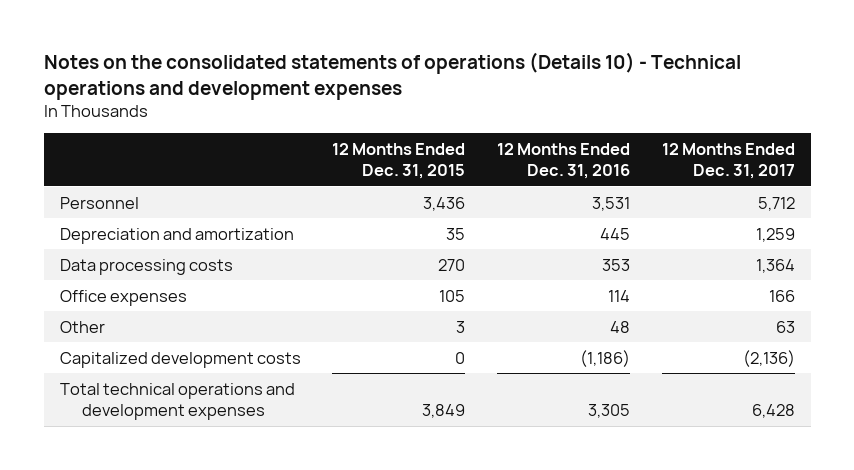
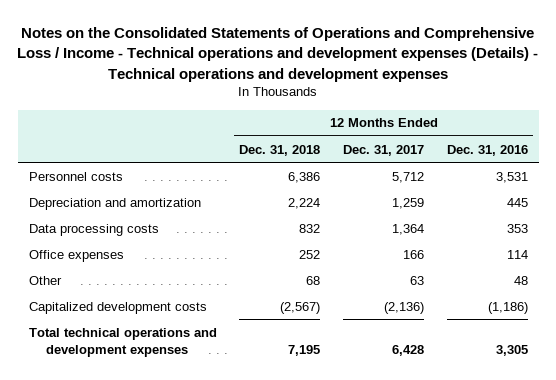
- Notes on the consolidated statements of operations (Details 10) - Technical operations and development expenses
+ Notes on the Consolidated Statements of Operations and Comprehensive Loss / Income - Technical operations and development expenses (Details) - Technical operations and development expenses
- | 12 Months Ended Dec. 31, 2015 | 12 Months Ended Dec. 31, 2016 | 12 Months Ended Dec. 31, 2017
+ | 12 Months Ended Dec. 31, 2018 | 12 Months Ended Dec. 31, 2017 | 12 Months Ended Dec. 31, 2016
- Personnel | 3,436 | 3,531 | 5,712
+ Personnel costs | 6,386 | 5,712 | 3,531

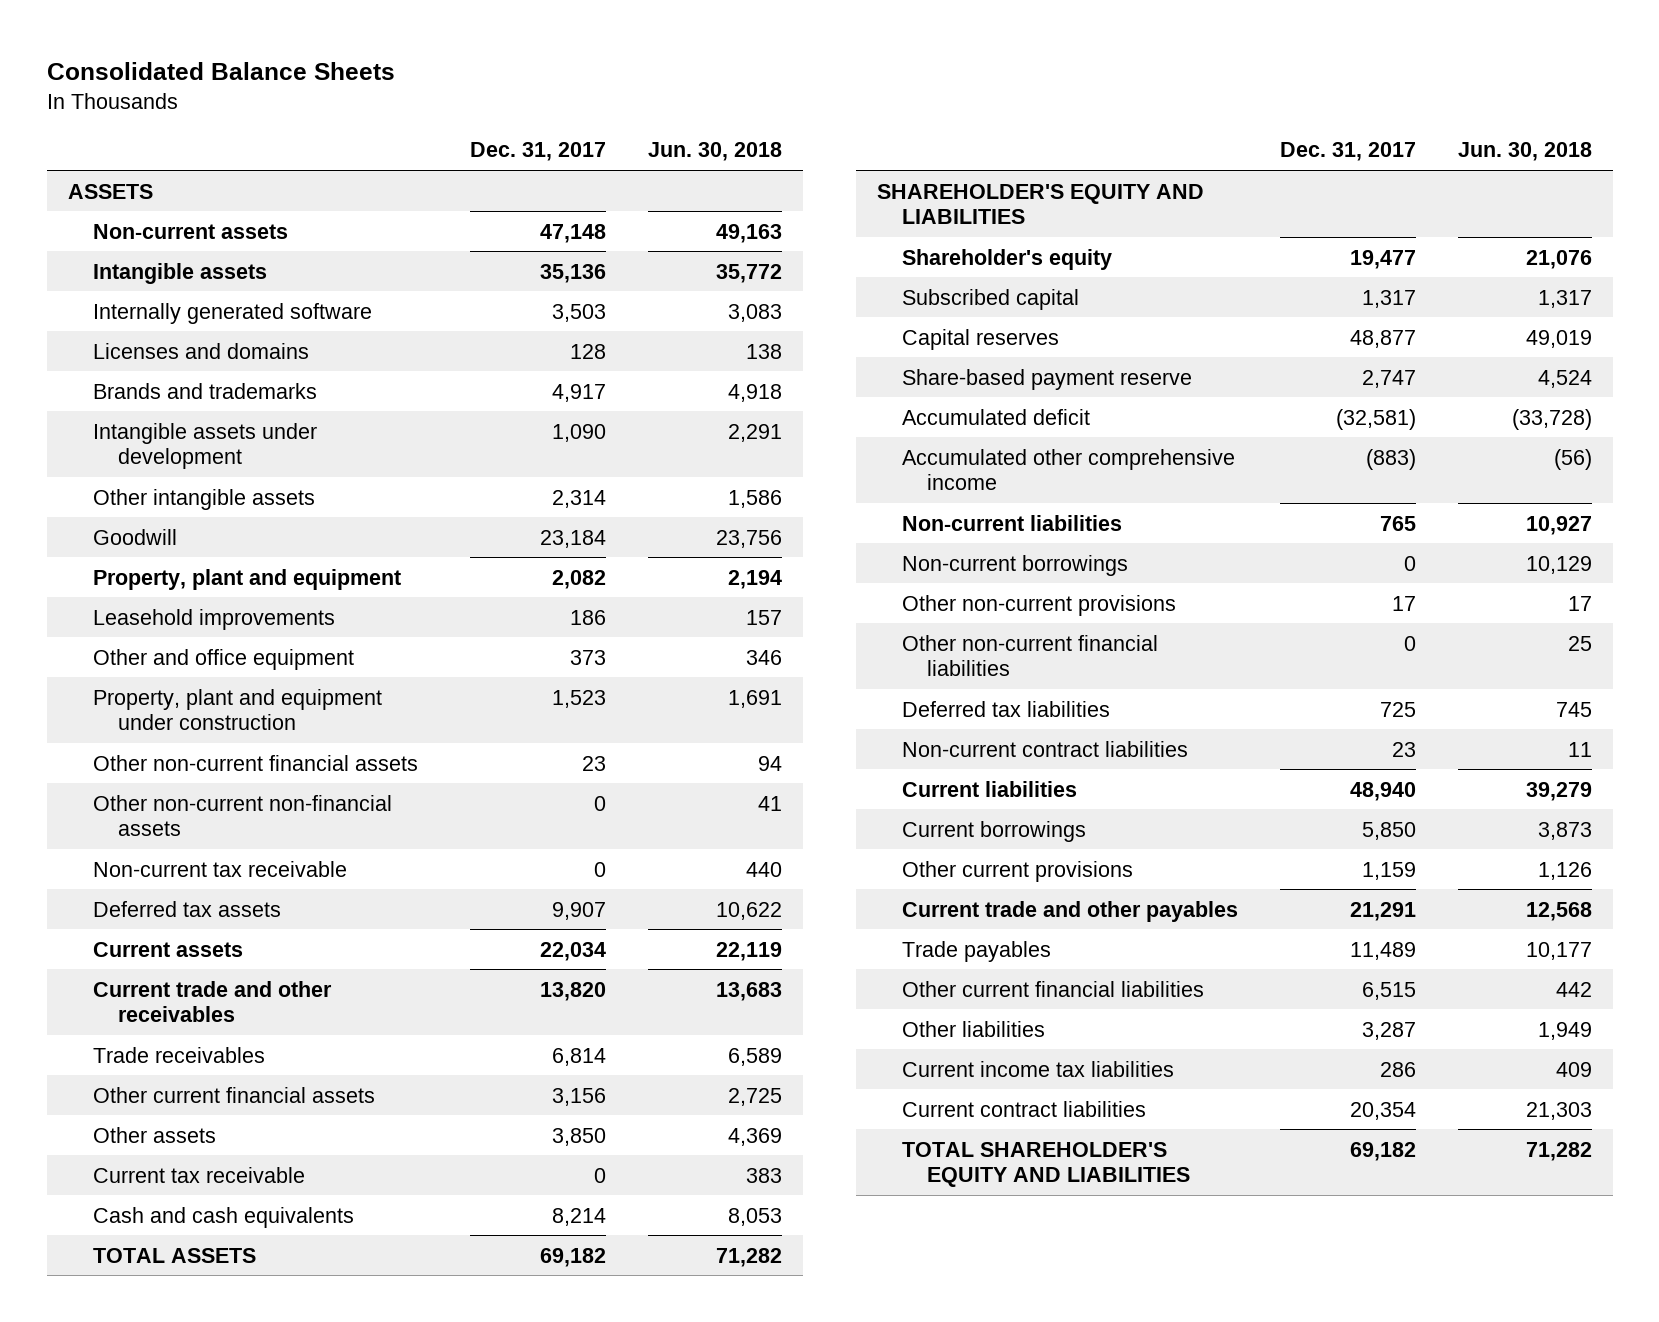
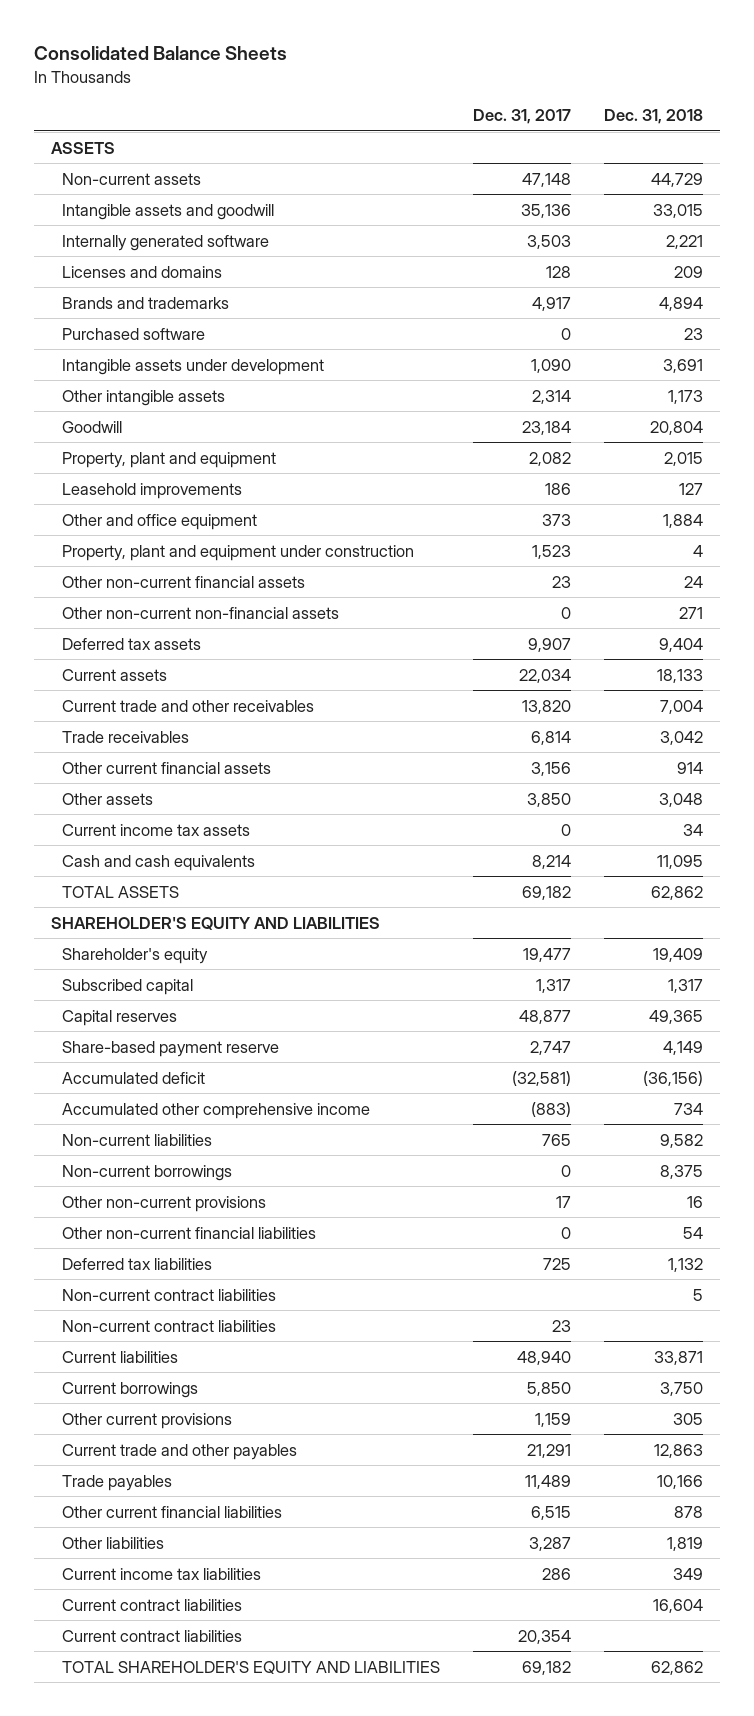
- | Dec. 31, 2017 | Jun. 30, 2018
+ | Dec. 31, 2017 | Dec. 31, 2018
- Intangible assets | 35,136 | 35,772
+ Intangible assets and goodwill | 35,136 | 33,015
+ Purchased software | 0 | 23
- Non-current tax receivable | 0 | 440
- Current tax receivable | 0 | 383
+ Current income tax assets | 0 | 34
+ Non-current contract liabilities | | 5
+ Current contract liabilities | | 16,604

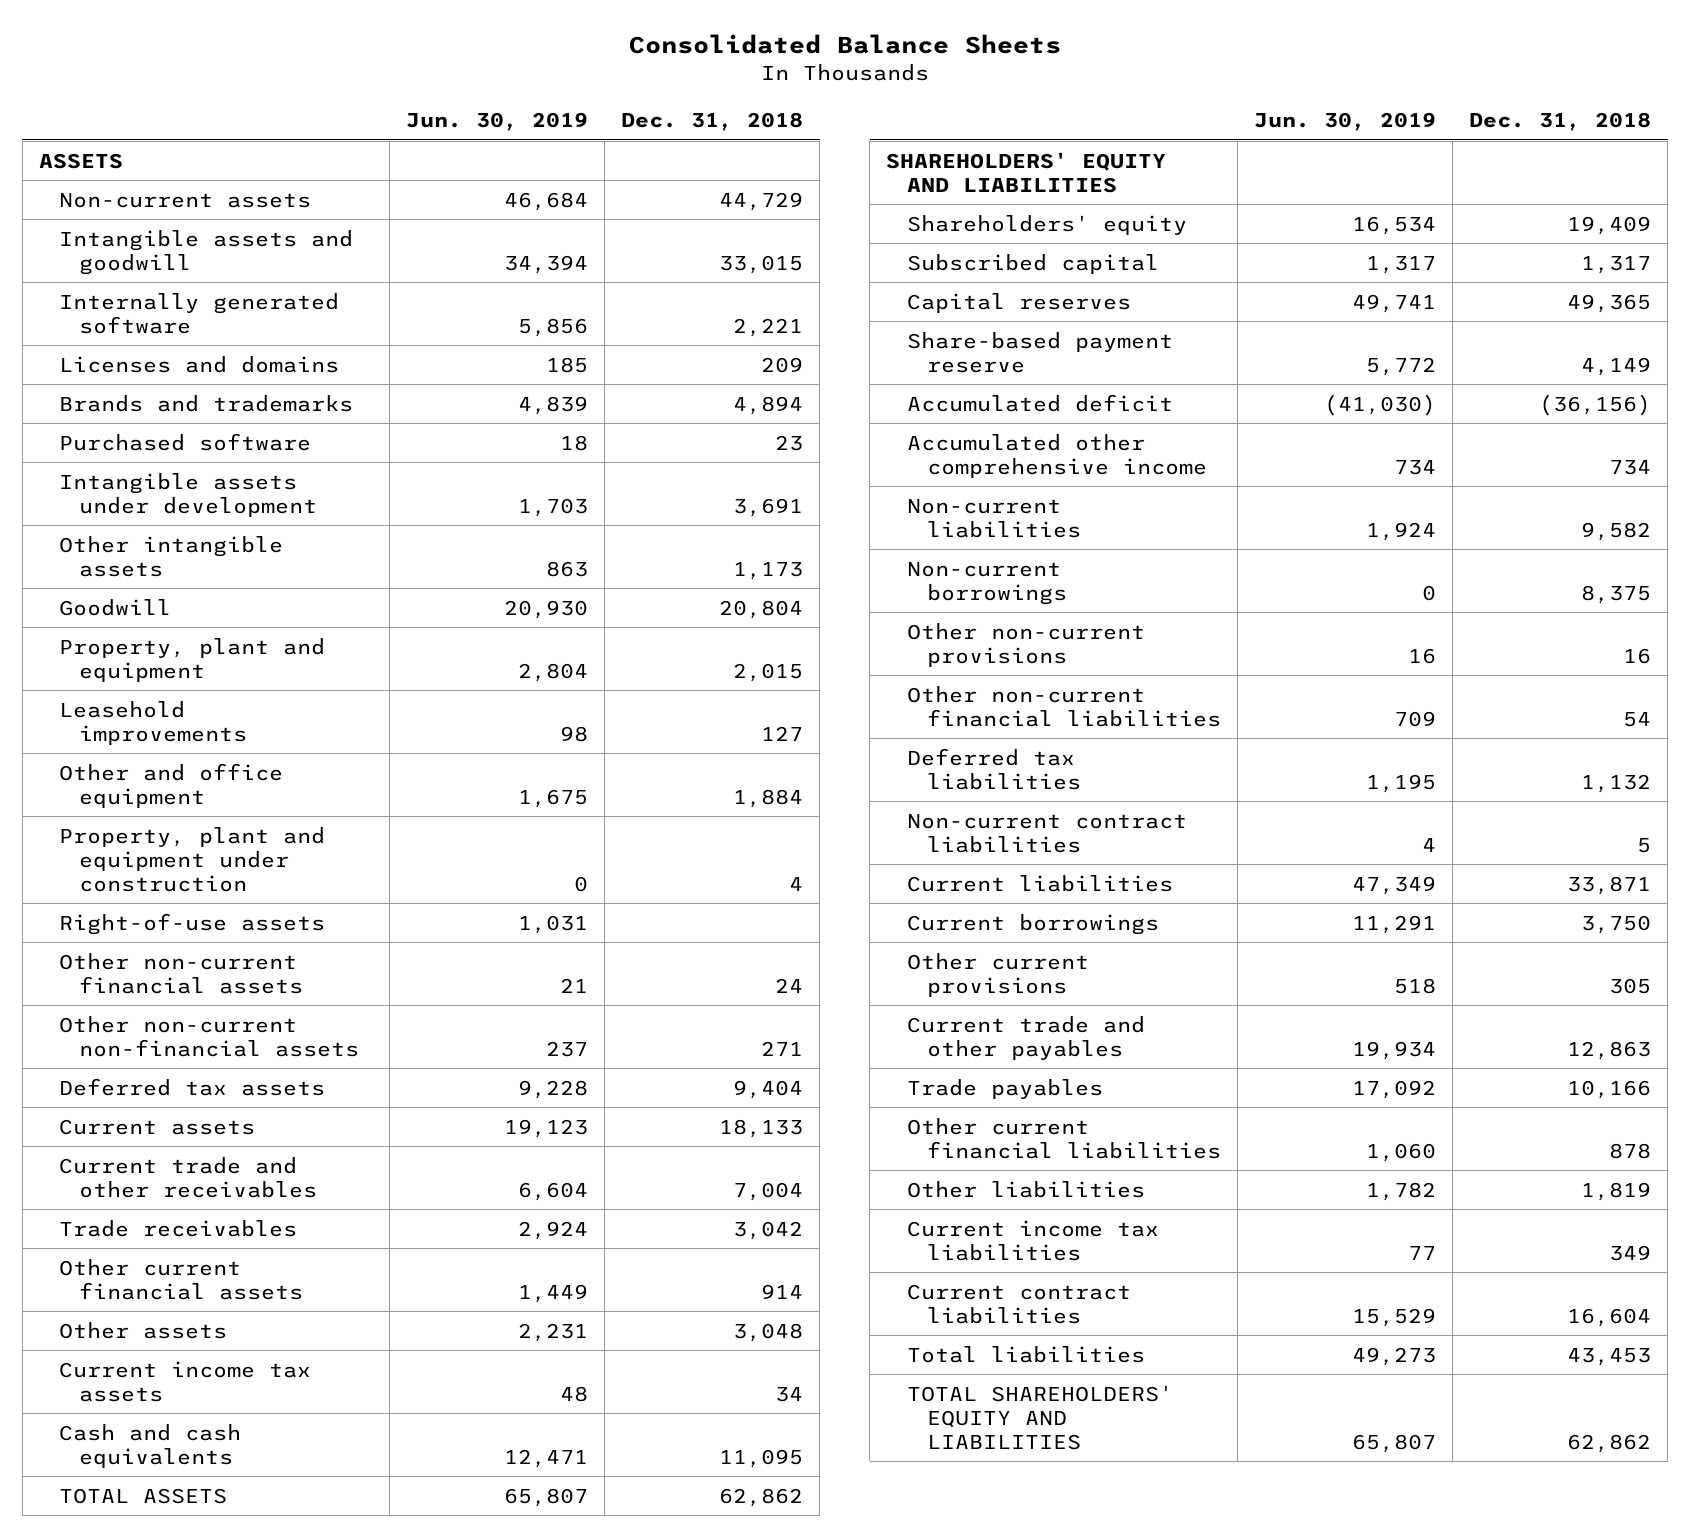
- | Dec. 31, 2017 | Dec. 31, 2018
+ | Jun. 30, 2019 | Dec. 31, 2018
+ Right-of-use assets | 1,031 |
- SHAREHOLDER'S EQUITY AND LIABILITIES
- Shareholder's equity | 19,477 | 19,409
+ SHAREHOLDERS' EQUITY AND LIABILITIES
+ Shareholders' equity | 16,534 | 19,409
- Non-current contract liabilities | 23 |
- Current contract liabilities | 20,354 |
- TOTAL SHAREHOLDER'S EQUITY AND LIABILITIES | 69,182 | 62,862
+ Total liabilities | 49,273 | 43,453
+ TOTAL SHAREHOLDERS' EQUITY AND LIABILITIES | 65,807 | 62,862

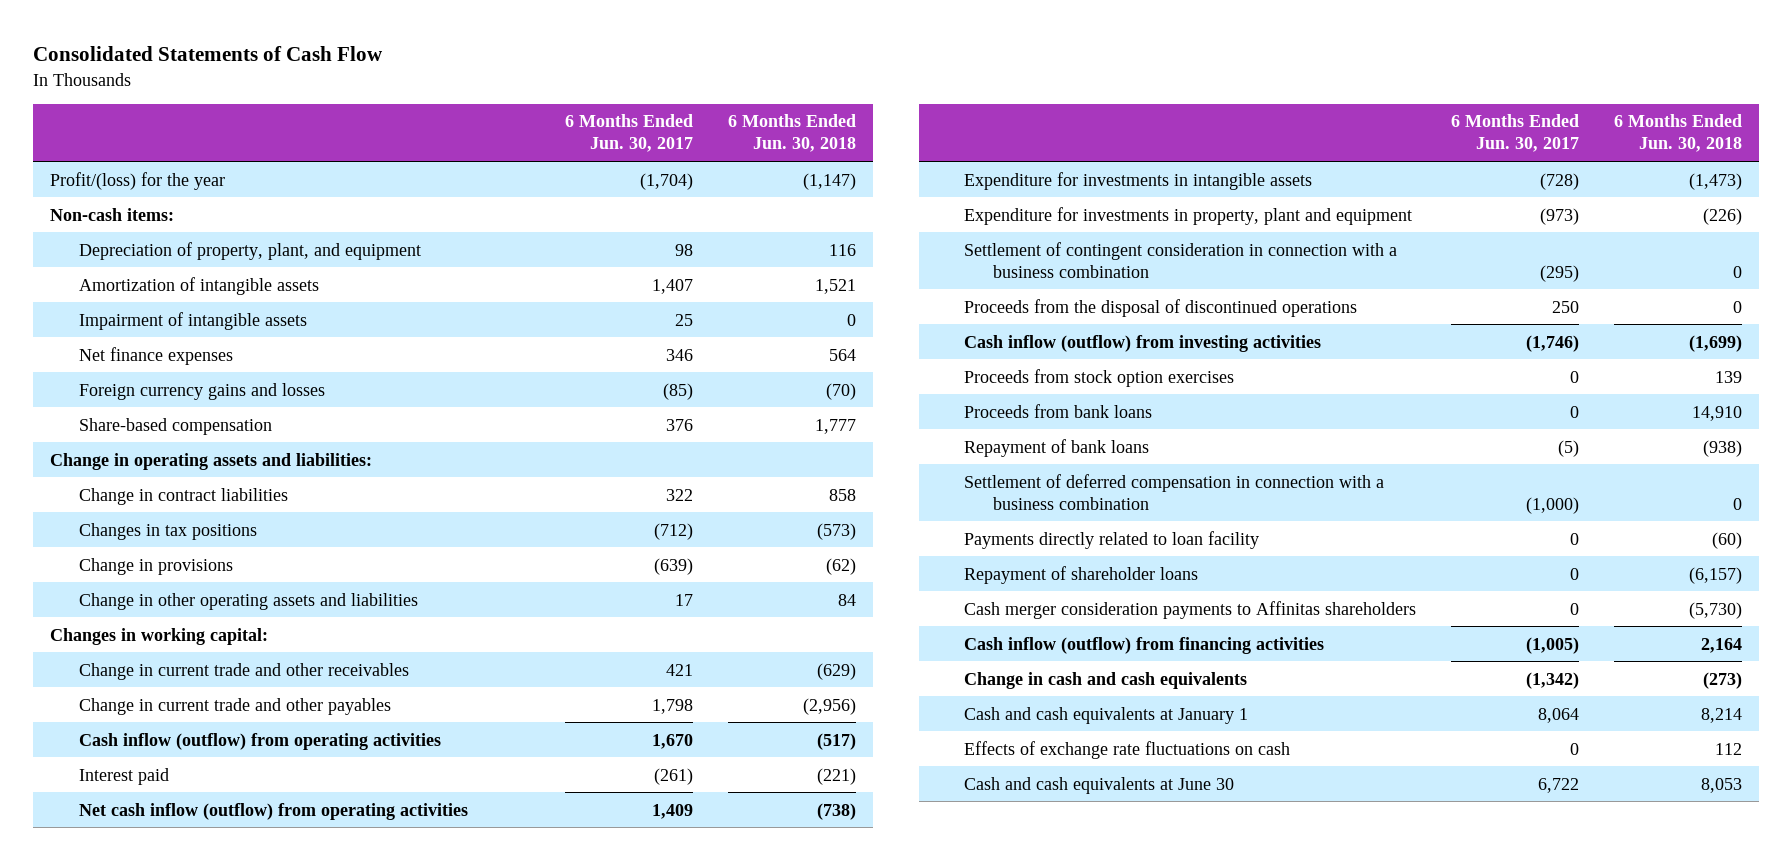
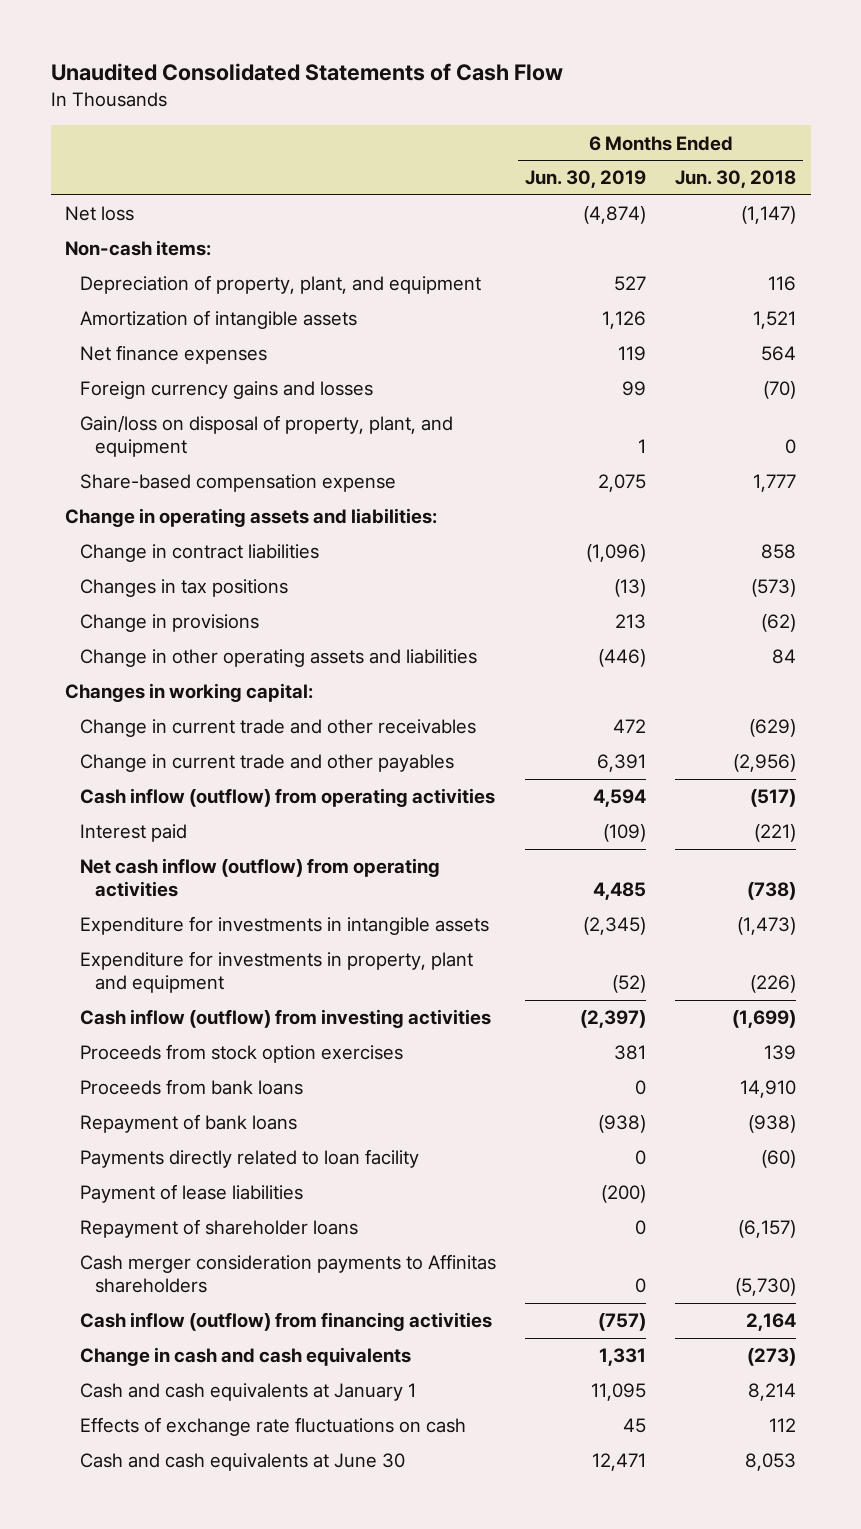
- Consolidated Statements of Cash Flow
+ Unaudited Consolidated Statements of Cash Flow
- | 6 Months Ended Jun. 30, 2017 | 6 Months Ended Jun. 30, 2018
+ | 6 Months Ended Jun. 30, 2019 | 6 Months Ended Jun. 30, 2018
- Profit/(loss) for the year | (1,704) | (1,147)
+ Net loss | (4,874) | (1,147)
- Impairment of intangible assets | 25 | 0
- Share-based compensation | 376 | 1,777
+ Gain/loss on disposal of property, plant, and equipment | 1 | 0
+ Share-based compensation expense | 2,075 | 1,777
- Settlement of contingent consideration in connection with a business combination | (295) | 0
- Proceeds from the disposal of discontinued operations | 250 | 0
- Settlement of deferred compensation in connection with a business combination | (1,000) | 0
+ Payment of lease liabilities | (200) |

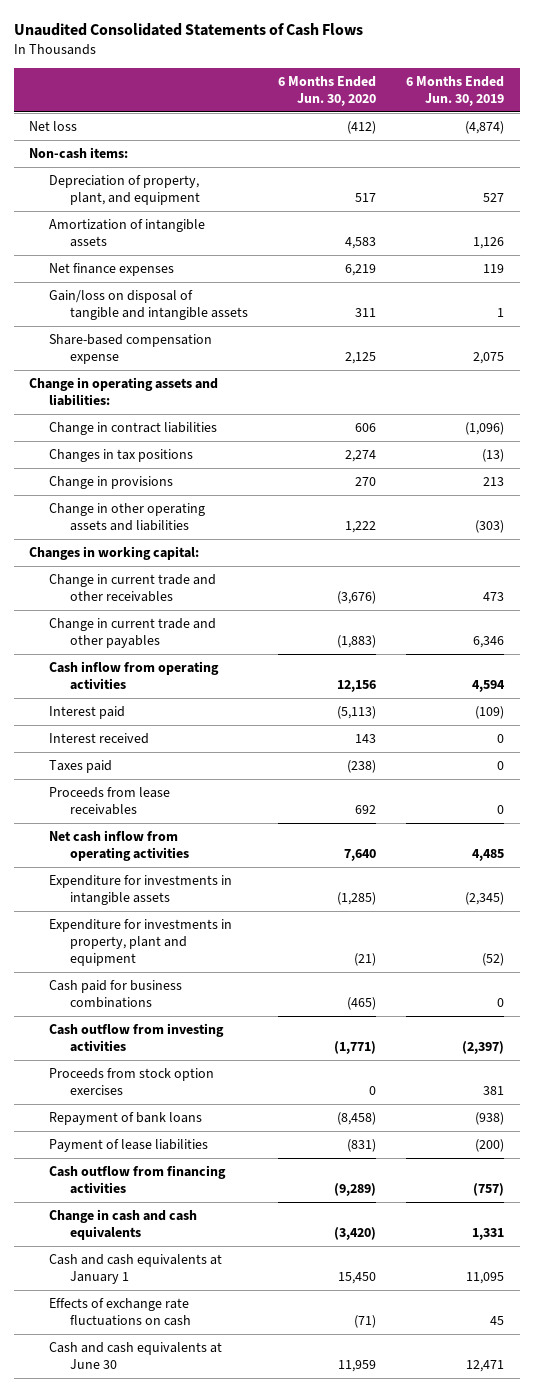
- Unaudited Consolidated Statements of Cash Flow
+ Unaudited Consolidated Statements of Cash Flows
- | 6 Months Ended Jun. 30, 2019 | 6 Months Ended Jun. 30, 2018
+ | 6 Months Ended Jun. 30, 2020 | 6 Months Ended Jun. 30, 2019
- Foreign currency gains and losses | 99 | (70)
- Gain/loss on disposal of property, plant, and equipment | 1 | 0
+ Gain/loss on disposal of tangible and intangible assets | 311 | 1
- Change in other operating assets and liabilities | (446) | 84
+ Change in other operating assets and liabilities | 1,222 | (303)
- Change in current trade and other receivables | 472 | (629)
- Change in current trade and other payables | 6,391 | (2,956)
- Cash inflow (outflow) from operating activities | 4,594 | (517)
+ Change in current trade and other receivables | (3,676) | 473
+ Change in current trade and other payables | (1,883) | 6,346
+ Cash inflow from operating activities | 12,156 | 4,594
- Net cash inflow (outflow) from operating activities | 4,485 | (738)
+ Interest received | 143 | 0
+ Taxes paid | (238) | 0
+ Proceeds from lease receivables | 692 | 0
+ Net cash inflow from operating activities | 7,640 | 4,485
- Cash inflow (outflow) from investing activities | (2,397) | (1,699)
+ Cash paid for business combinations | (465) | 0
+ Cash outflow from investing activities | (1,771) | (2,397)
- Proceeds from bank loans | 0 | 14,910
- Payments directly related to loan facility | 0 | (60)
- Repayment of shareholder loans | 0 | (6,157)
- Cash merger consideration payments to Affinitas shareholders | 0 | (5,730)
- Cash inflow (outflow) from financing activities | (757) | 2,164
+ Cash outflow from financing activities | (9,289) | (757)

